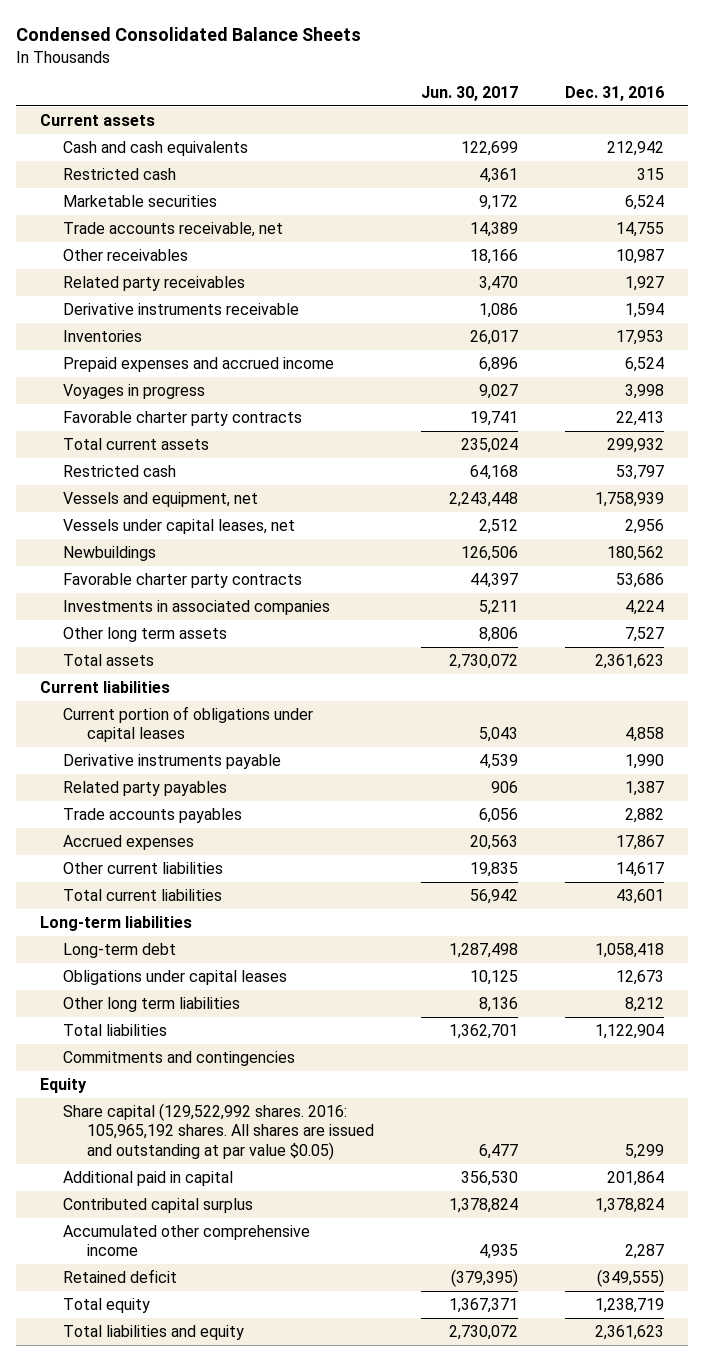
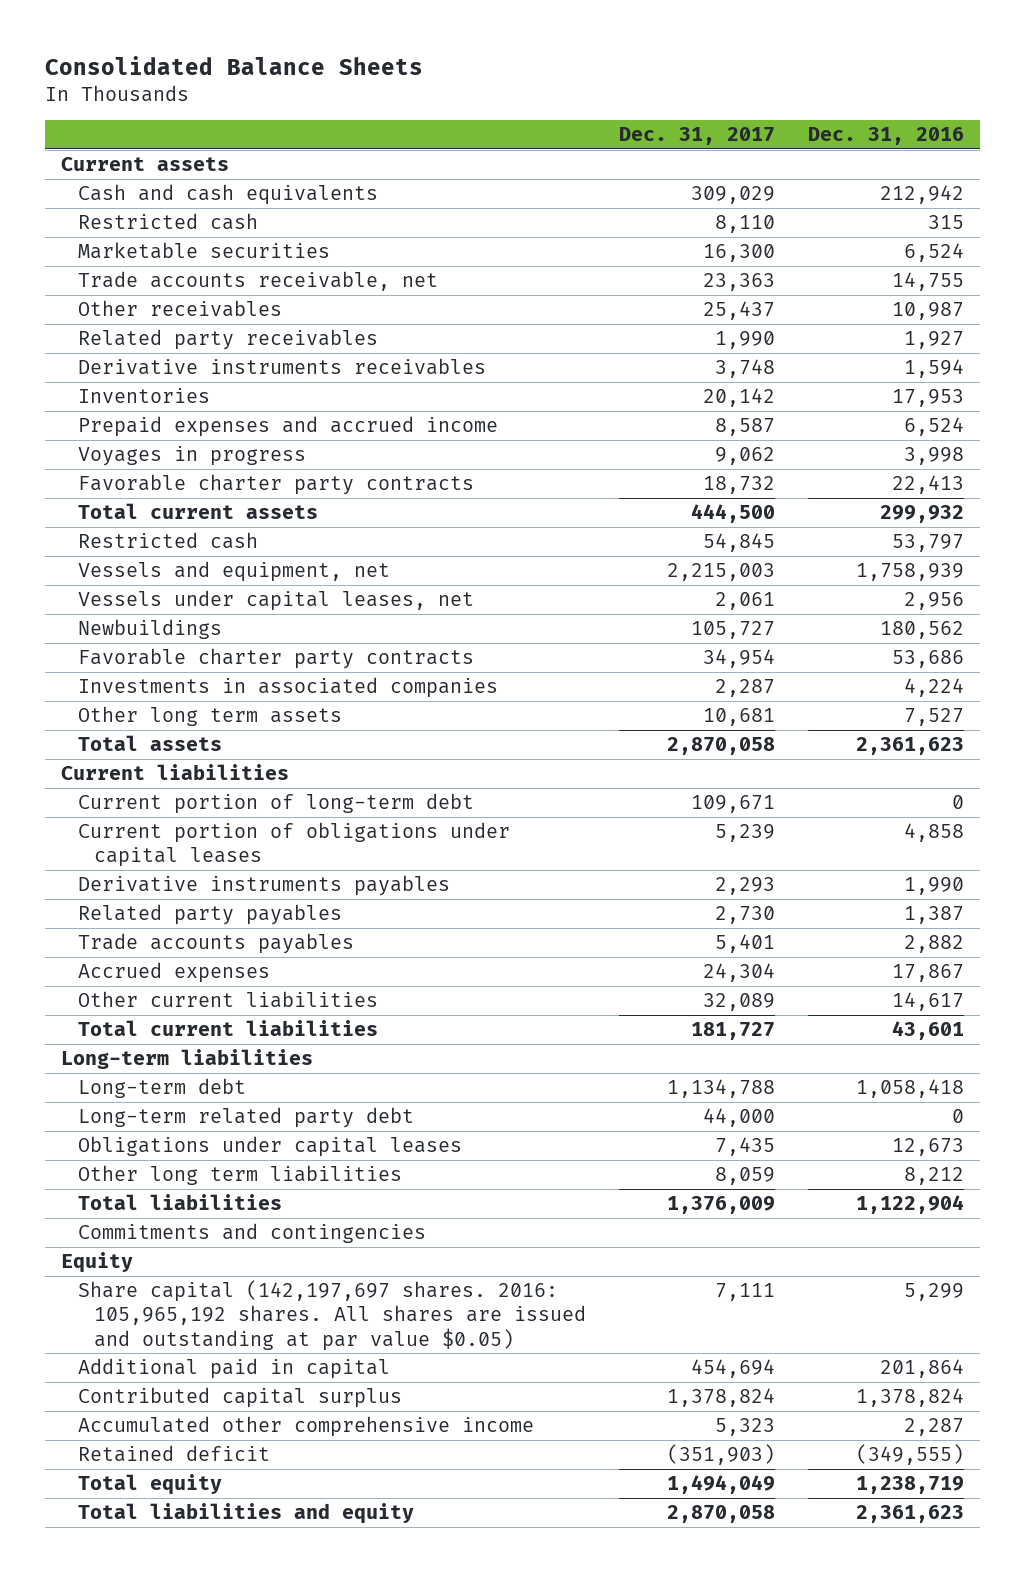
- Condensed Consolidated Balance Sheets
+ Consolidated Balance Sheets
- | Jun. 30, 2017 | Dec. 31, 2016
+ | Dec. 31, 2017 | Dec. 31, 2016
- Derivative instruments receivable | 1,086 | 1,594
+ Derivative instruments receivables | 3,748 | 1,594
+ Current portion of long-term debt | 109,671 | 0
- Derivative instruments payable | 4,539 | 1,990
+ Derivative instruments payables | 2,293 | 1,990
+ Long-term related party debt | 44,000 | 0
- Share capital (129,522,992 shares. 2016: 105,965,192 shares. All shares are issued and outstanding at par value $0.05) | 6,477 | 5,299
+ Share capital (142,197,697 shares. 2016: 105,965,192 shares. All shares are issued and outstanding at par value $0.05) | 7,111 | 5,299

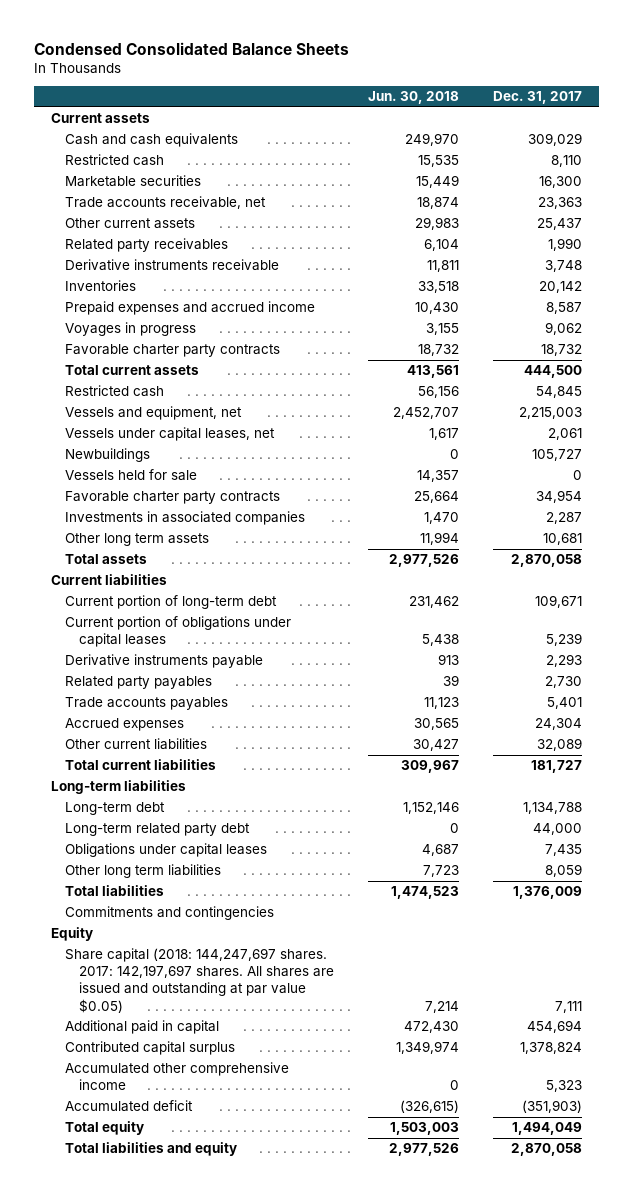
- Consolidated Balance Sheets
+ Condensed Consolidated Balance Sheets
- | Dec. 31, 2017 | Dec. 31, 2016
+ | Jun. 30, 2018 | Dec. 31, 2017
- Other receivables | 25,437 | 10,987
+ Other current assets | 29,983 | 25,437
- Derivative instruments receivables | 3,748 | 1,594
+ Derivative instruments receivable | 11,811 | 3,748
+ Vessels held for sale | 14,357 | 0
- Derivative instruments payables | 2,293 | 1,990
+ Derivative instruments payable | 913 | 2,293
- Share capital (142,197,697 shares. 2016: 105,965,192 shares. All shares are issued and outstanding at par value $0.05) | 7,111 | 5,299
+ Share capital (2018: 144,247,697 shares. 2017: 142,197,697 shares. All shares are issued and outstanding at par value $0.05) | 7,214 | 7,111
- Retained deficit | (351,903) | (349,555)
+ Accumulated deficit | (326,615) | (351,903)

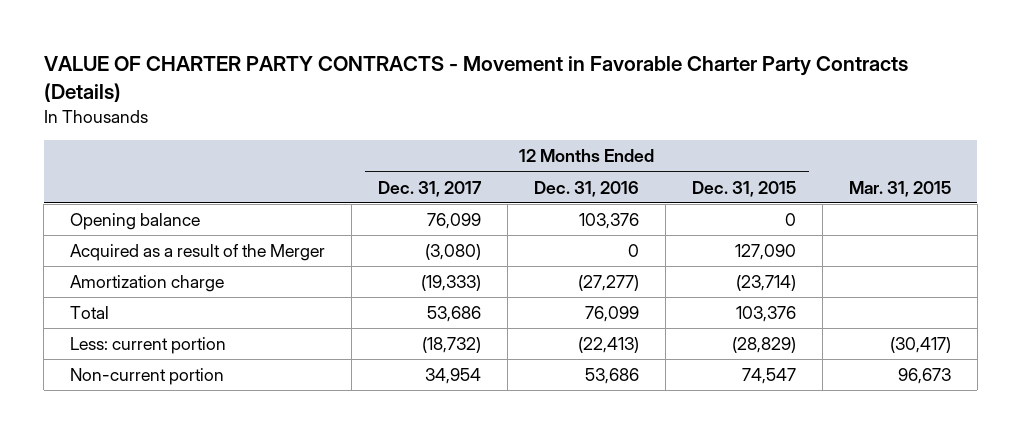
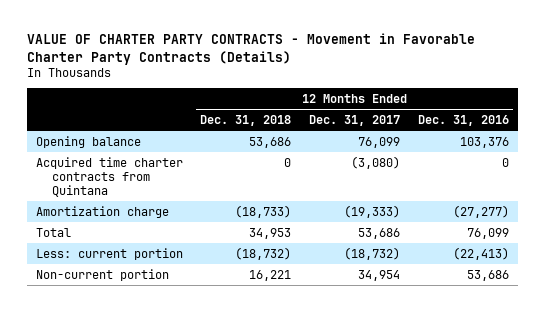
- | 12 Months Ended Dec. 31, 2017 | 12 Months Ended Dec. 31, 2016 | 12 Months Ended Dec. 31, 2015 | Mar. 31, 2015
+ | 12 Months Ended Dec. 31, 2018 | 12 Months Ended Dec. 31, 2017 | 12 Months Ended Dec. 31, 2016
- Acquired as a result of the Merger | (3,080) | 0 | 127,090 |
+ Acquired time charter contracts from Quintana | 0 | (3,080) | 0

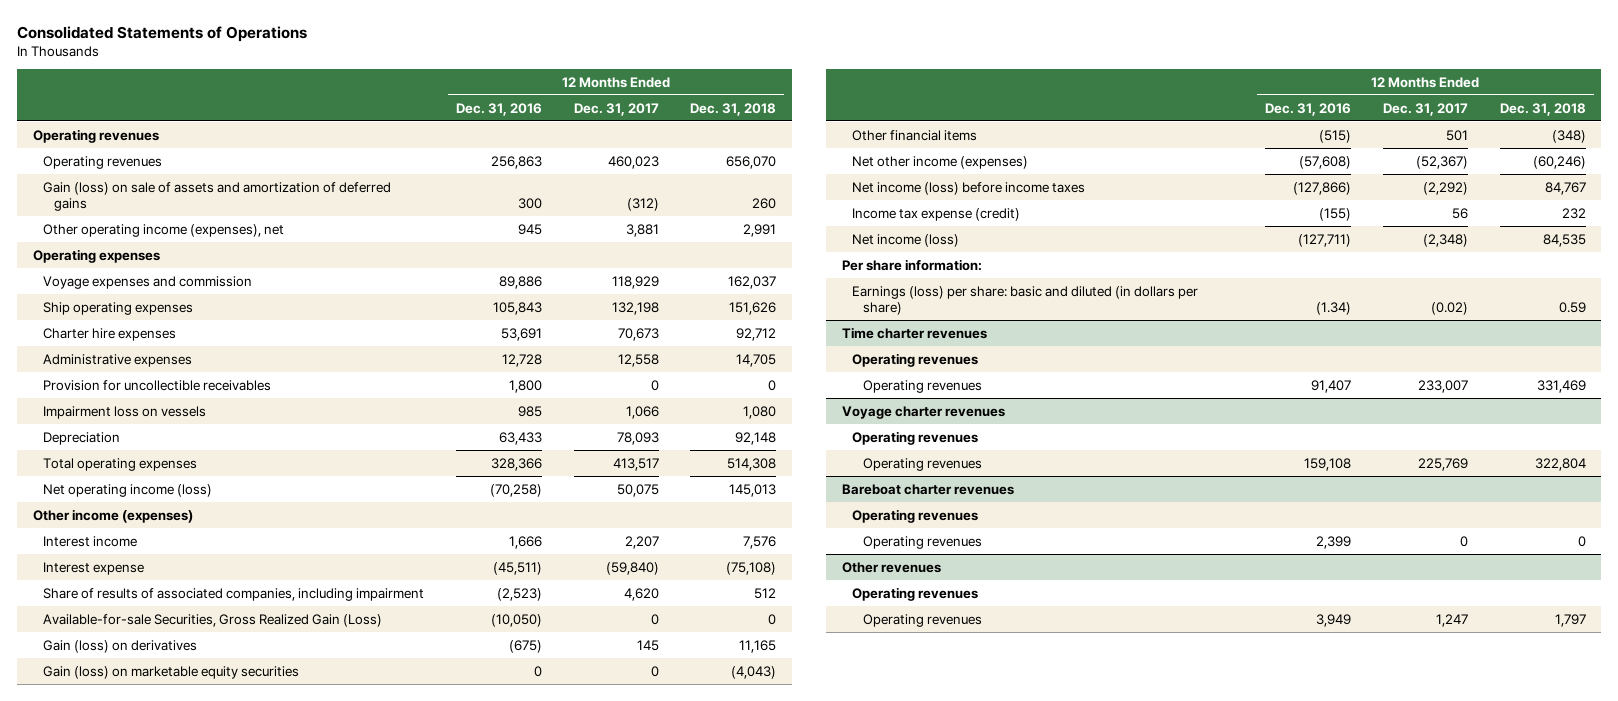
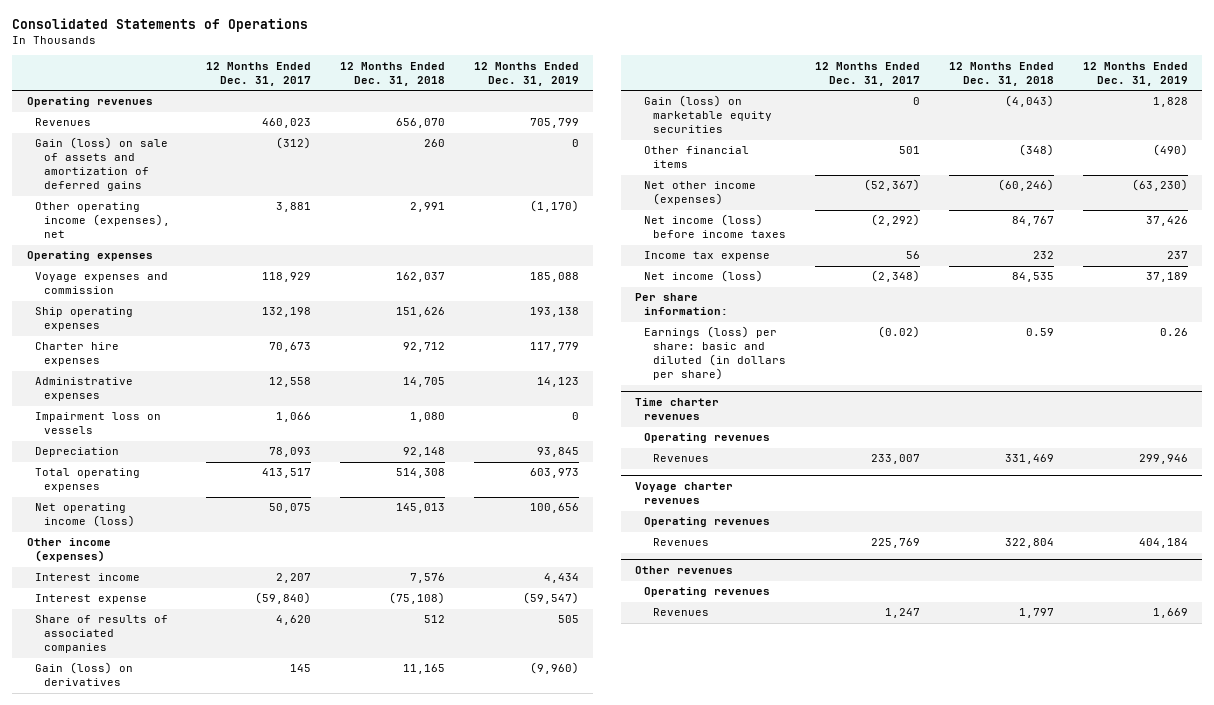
- | 12 Months Ended Dec. 31, 2016 | 12 Months Ended Dec. 31, 2017 | 12 Months Ended Dec. 31, 2018
+ | 12 Months Ended Dec. 31, 2017 | 12 Months Ended Dec. 31, 2018 | 12 Months Ended Dec. 31, 2019
- Operating revenues | 256,863 | 460,023 | 656,070
+ Revenues | 460,023 | 656,070 | 705,799
- Provision for uncollectible receivables | 1,800 | 0 | 0
- Share of results of associated companies, including impairment | (2,523) | 4,620 | 512
- Available-for-sale Securities, Gross Realized Gain (Loss) | (10,050) | 0 | 0
+ Share of results of associated companies | 4,620 | 512 | 505
- Income tax expense (credit) | (155) | 56 | 232
+ Income tax expense | 56 | 232 | 237
@ Time charter revenues
- Operating revenues | 91,407 | 233,007 | 331,469
+ Revenues | 233,007 | 331,469 | 299,946
@ Voyage charter revenues
- Operating revenues | 159,108 | 225,769 | 322,804
- Bareboat charter revenues
- Operating revenues
- Operating revenues | 2,399 | 0 | 0
@ Voyage charter revenues
+ Revenues | 225,769 | 322,804 | 404,184
@ Other revenues
- Operating revenues | 3,949 | 1,247 | 1,797
+ Revenues | 1,247 | 1,797 | 1,669

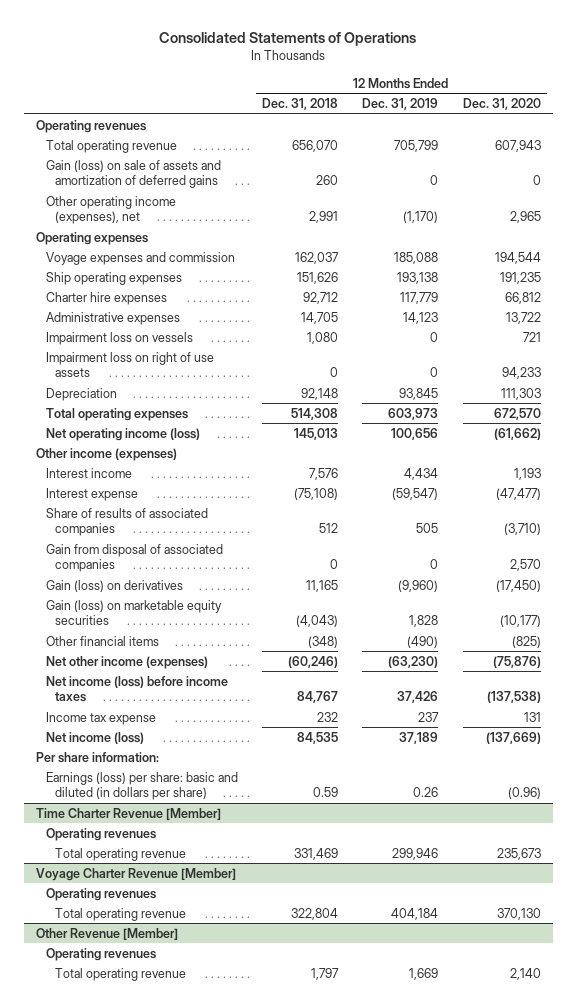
- | 12 Months Ended Dec. 31, 2017 | 12 Months Ended Dec. 31, 2018 | 12 Months Ended Dec. 31, 2019
+ | 12 Months Ended Dec. 31, 2018 | 12 Months Ended Dec. 31, 2019 | 12 Months Ended Dec. 31, 2020
- Revenues | 460,023 | 656,070 | 705,799
+ Total operating revenue | 656,070 | 705,799 | 607,943
+ Impairment loss on right of use assets | 0 | 0 | 94,233
+ Gain from disposal of associated companies | 0 | 0 | 2,570
- Time charter revenues
+ Time Charter Revenue [Member]
- Revenues | 233,007 | 331,469 | 299,946
- Voyage charter revenues
+ Total operating revenue | 331,469 | 299,946 | 235,673
+ Voyage Charter Revenue [Member]
- Revenues | 225,769 | 322,804 | 404,184
- Other revenues
+ Total operating revenue | 322,804 | 404,184 | 370,130
+ Other Revenue [Member]
- Revenues | 1,247 | 1,797 | 1,669
+ Total operating revenue | 1,797 | 1,669 | 2,140

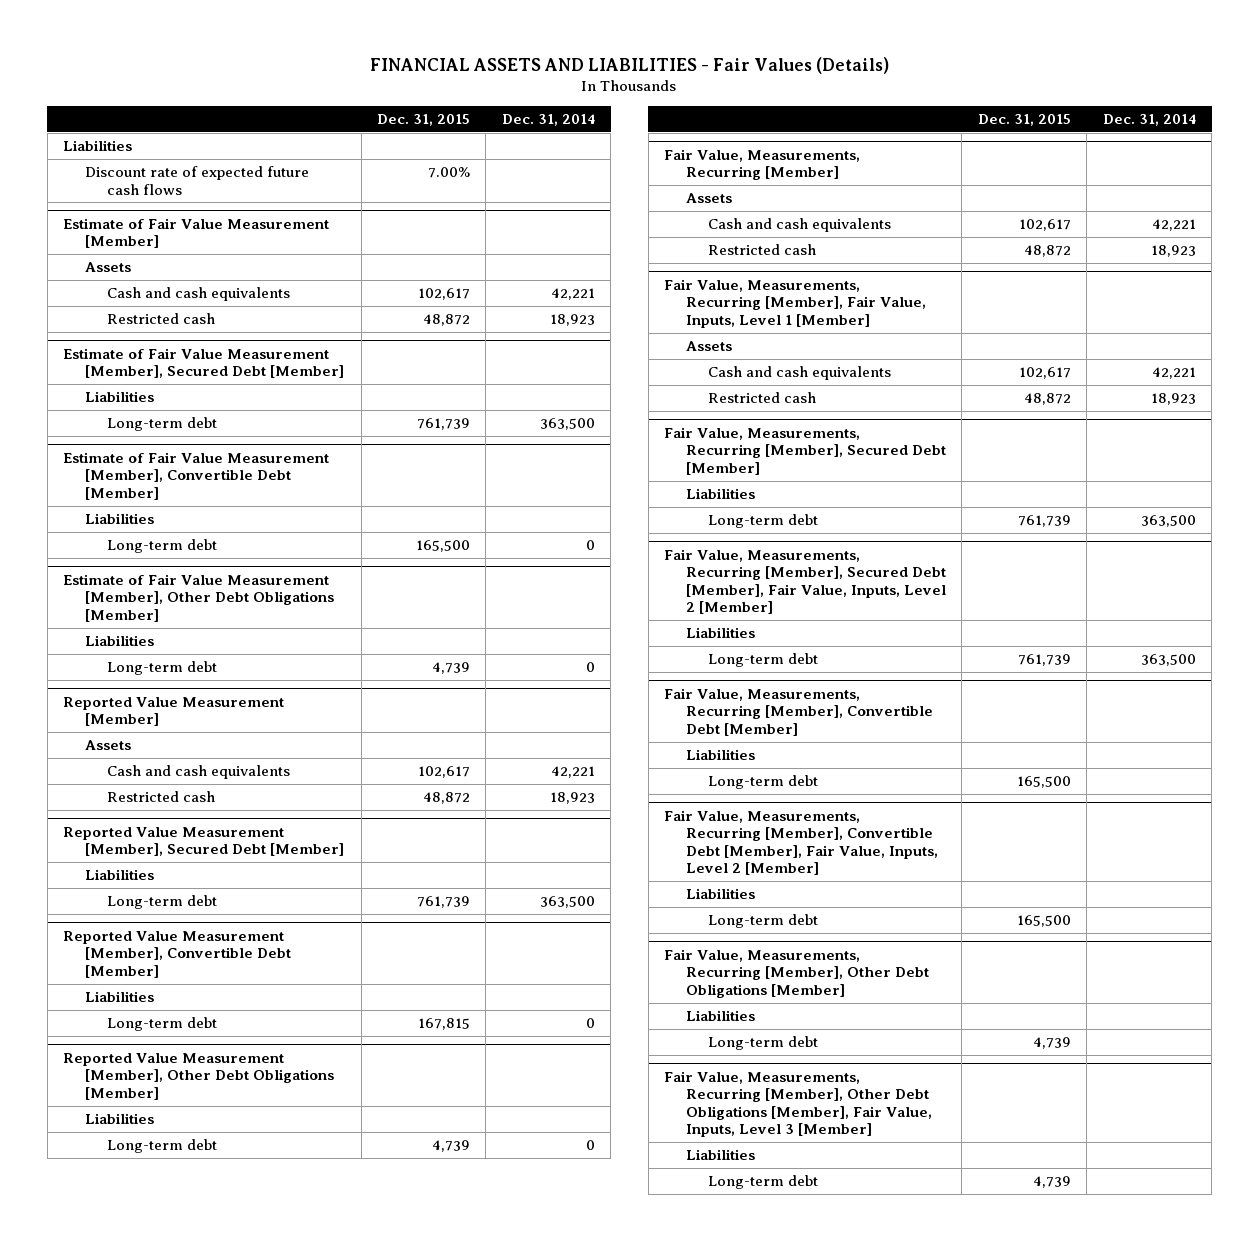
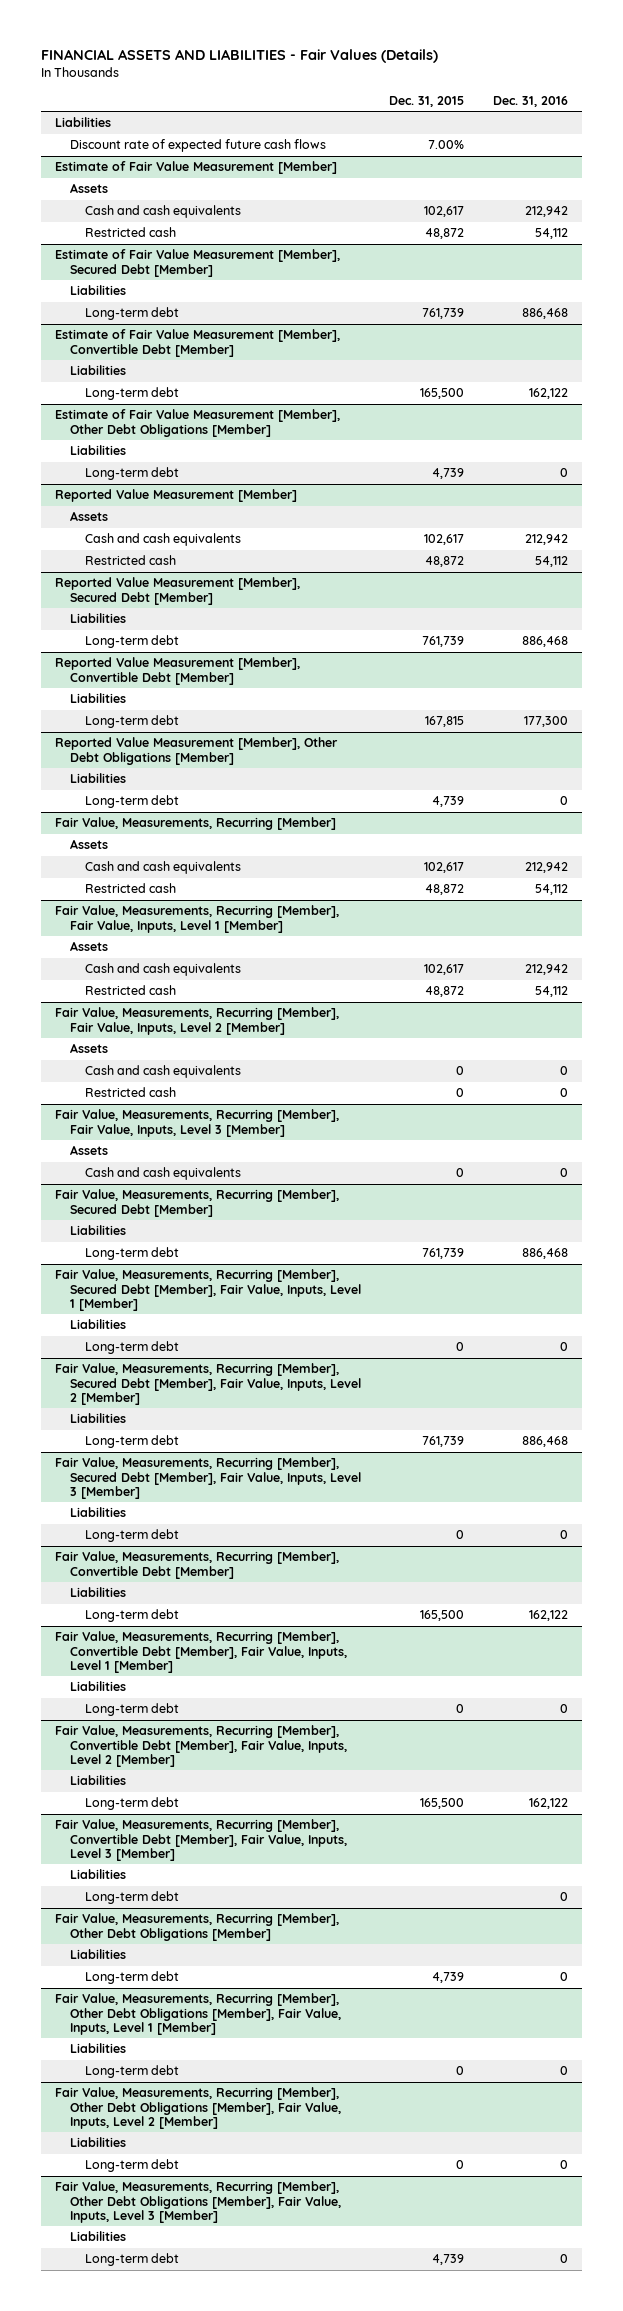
- | Dec. 31, 2015 | Dec. 31, 2014
+ | Dec. 31, 2015 | Dec. 31, 2016
+ Fair Value, Measurements, Recurring [Member], Fair Value, Inputs, Level 2 [Member]
+ Assets
+ Cash and cash equivalents | 0 | 0
+ Restricted cash | 0 | 0
+ Fair Value, Measurements, Recurring [Member], Fair Value, Inputs, Level 3 [Member]
+ Assets
+ Cash and cash equivalents | 0 | 0
+ Fair Value, Measurements, Recurring [Member], Secured Debt [Member], Fair Value, Inputs, Level 1 [Member]
+ Liabilities
+ Long-term debt | 0 | 0
+ Fair Value, Measurements, Recurring [Member], Secured Debt [Member], Fair Value, Inputs, Level 3 [Member]
+ Liabilities
+ Long-term debt | 0 | 0
+ Fair Value, Measurements, Recurring [Member], Convertible Debt [Member], Fair Value, Inputs, Level 1 [Member]
+ Liabilities
+ Long-term debt | 0 | 0
+ Fair Value, Measurements, Recurring [Member], Convertible Debt [Member], Fair Value, Inputs, Level 3 [Member]
+ Liabilities
+ Long-term debt | | 0
+ Fair Value, Measurements, Recurring [Member], Other Debt Obligations [Member], Fair Value, Inputs, Level 1 [Member]
+ Liabilities
+ Long-term debt | 0 | 0
+ Fair Value, Measurements, Recurring [Member], Other Debt Obligations [Member], Fair Value, Inputs, Level 2 [Member]
+ Liabilities
+ Long-term debt | 0 | 0

